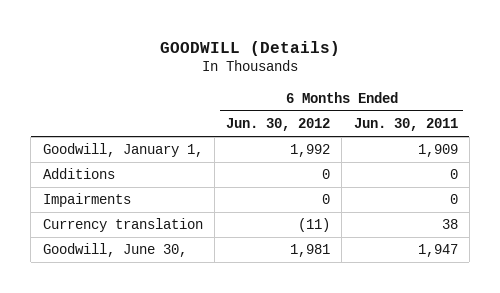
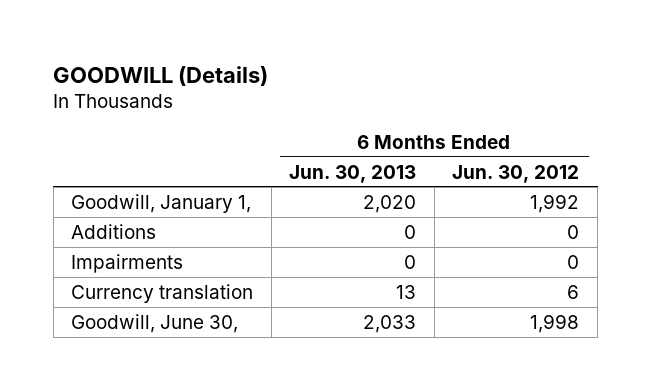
- | 6 Months Ended Jun. 30, 2012 | 6 Months Ended Jun. 30, 2011
+ | 6 Months Ended Jun. 30, 2013 | 6 Months Ended Jun. 30, 2012
- Currency translation | (11) | 38
- Goodwill, June 30, | 1,981 | 1,947
+ Currency translation | 13 | 6
+ Goodwill, June 30, | 2,033 | 1,998

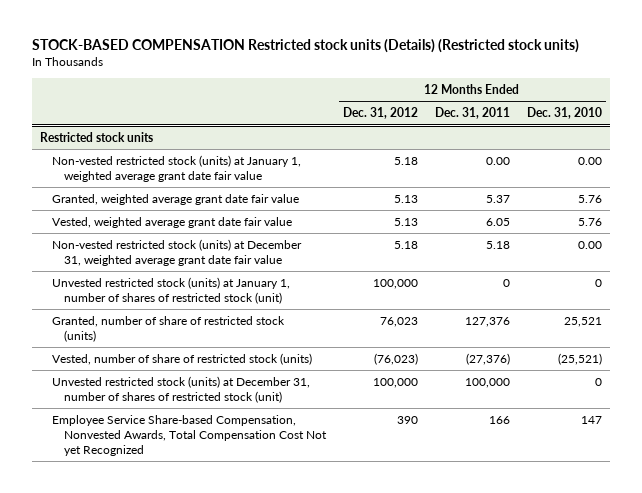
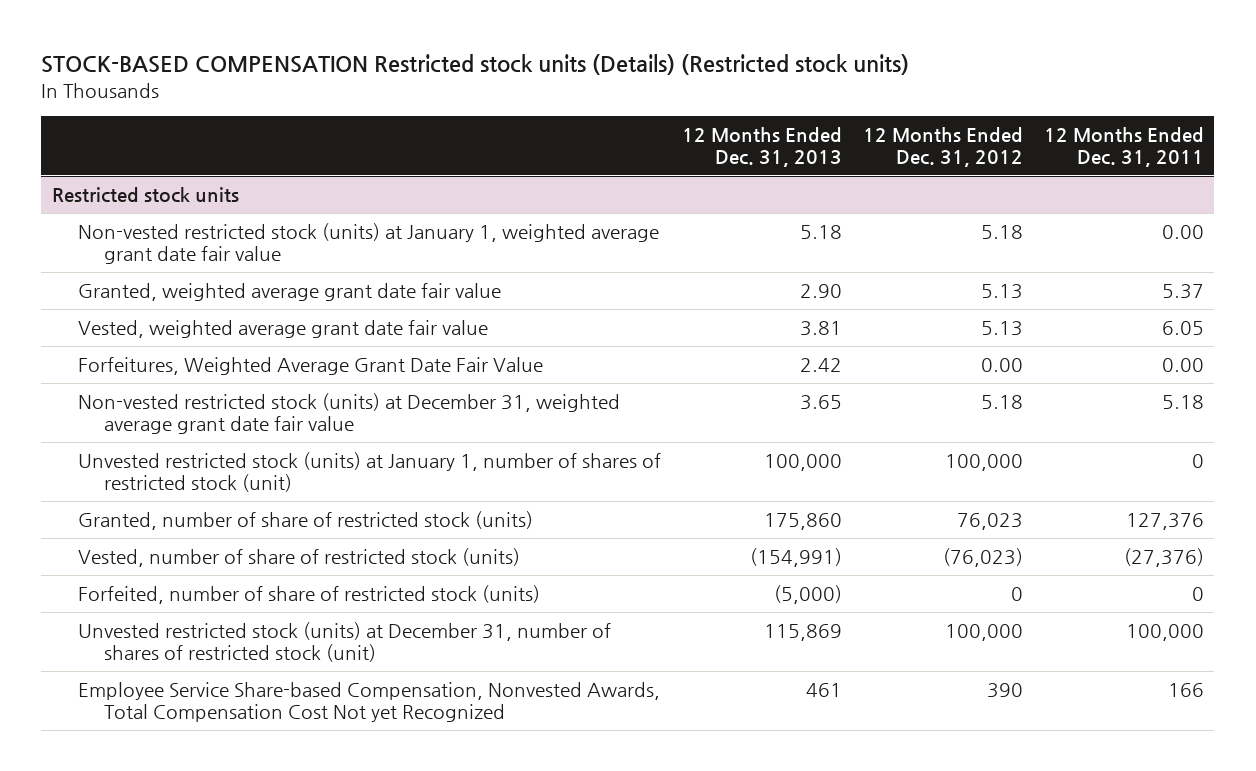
- | 12 Months Ended Dec. 31, 2012 | 12 Months Ended Dec. 31, 2011 | 12 Months Ended Dec. 31, 2010
+ | 12 Months Ended Dec. 31, 2013 | 12 Months Ended Dec. 31, 2012 | 12 Months Ended Dec. 31, 2011
@ Restricted stock units
+ Forfeitures, Weighted Average Grant Date Fair Value | 2.42 | 0.00 | 0.00
+ Forfeited, number of share of restricted stock (units) | (5,000) | 0 | 0

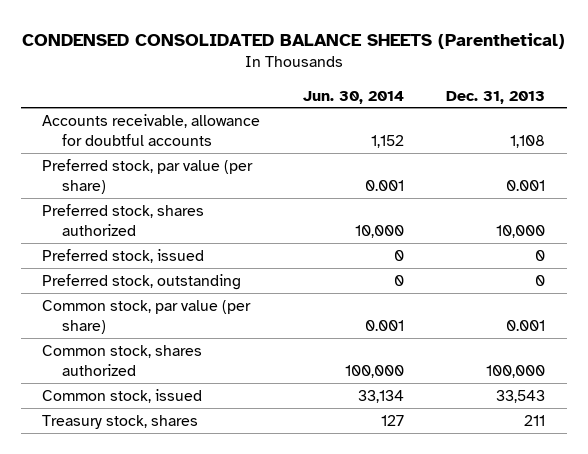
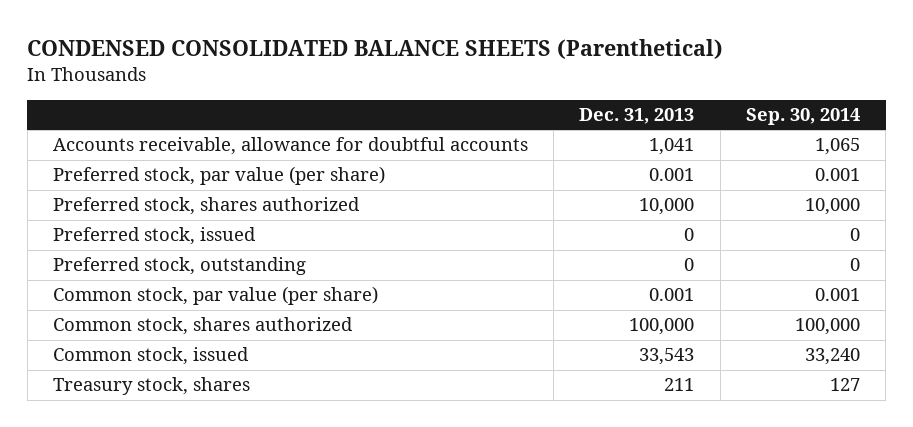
- | Jun. 30, 2014 | Dec. 31, 2013
+ | Dec. 31, 2013 | Sep. 30, 2014
- Accounts receivable, allowance for doubtful accounts | 1,152 | 1,108
+ Accounts receivable, allowance for doubtful accounts | 1,041 | 1,065

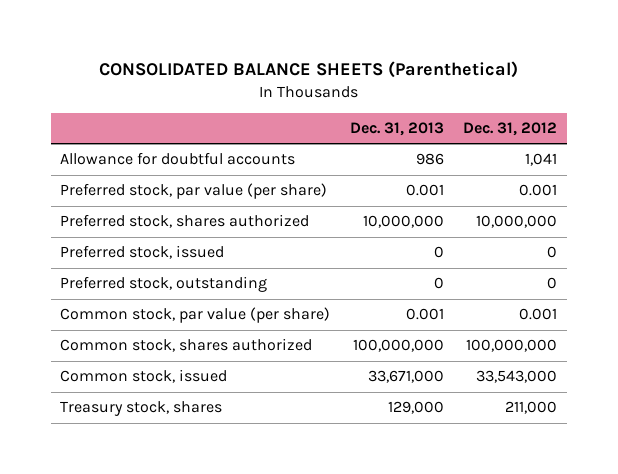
- CONDENSED CONSOLIDATED BALANCE SHEETS (Parenthetical)
+ CONSOLIDATED BALANCE SHEETS (Parenthetical)
- | Dec. 31, 2013 | Sep. 30, 2014
+ | Dec. 31, 2013 | Dec. 31, 2012
- Accounts receivable, allowance for doubtful accounts | 1,041 | 1,065
+ Allowance for doubtful accounts | 986 | 1,041
- Preferred stock, shares authorized | 10,000 | 10,000
+ Preferred stock, shares authorized | 10,000,000 | 10,000,000
- Common stock, shares authorized | 100,000 | 100,000
- Common stock, issued | 33,543 | 33,240
- Treasury stock, shares | 211 | 127
+ Common stock, shares authorized | 100,000,000 | 100,000,000
+ Common stock, issued | 33,671,000 | 33,543,000
+ Treasury stock, shares | 129,000 | 211,000

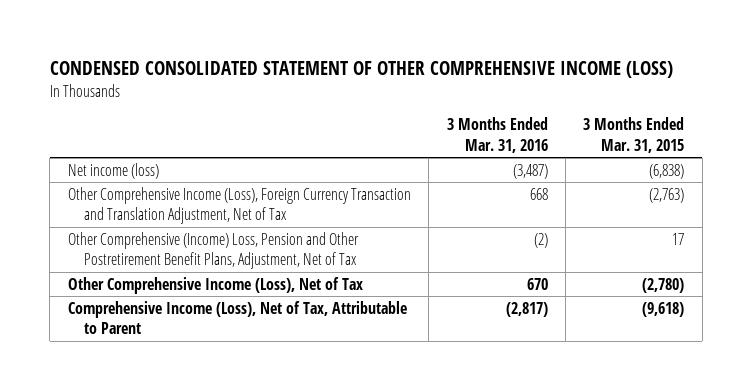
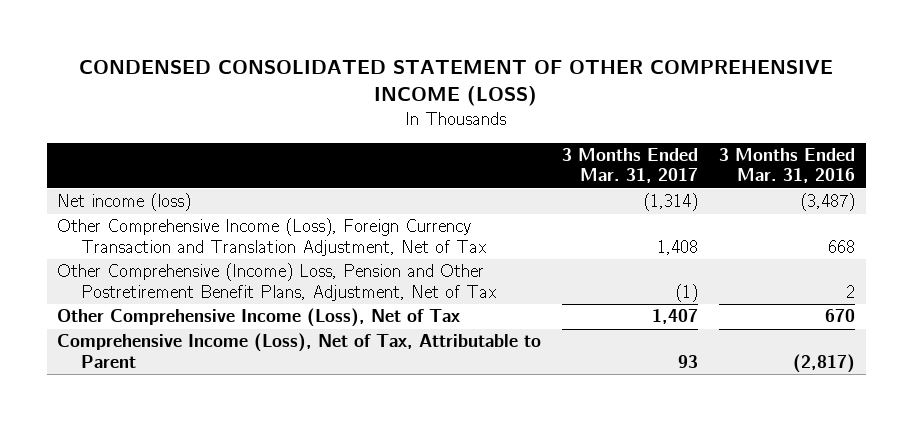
- | 3 Months Ended Mar. 31, 2016 | 3 Months Ended Mar. 31, 2015
+ | 3 Months Ended Mar. 31, 2017 | 3 Months Ended Mar. 31, 2016
- Other Comprehensive (Income) Loss, Pension and Other Postretirement Benefit Plans, Adjustment, Net of Tax | (2) | 17
+ Other Comprehensive (Income) Loss, Pension and Other Postretirement Benefit Plans, Adjustment, Net of Tax | (1) | 2

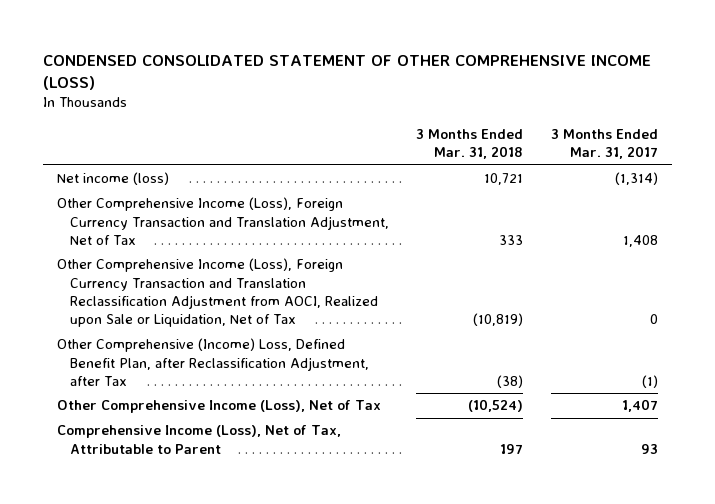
- | 3 Months Ended Mar. 31, 2017 | 3 Months Ended Mar. 31, 2016
+ | 3 Months Ended Mar. 31, 2018 | 3 Months Ended Mar. 31, 2017
- Other Comprehensive (Income) Loss, Pension and Other Postretirement Benefit Plans, Adjustment, Net of Tax | (1) | 2
+ Other Comprehensive Income (Loss), Foreign Currency Transaction and Translation Reclassification Adjustment from AOCI, Realized upon Sale or Liquidation, Net of Tax | (10,819) | 0
+ Other Comprehensive (Income) Loss, Defined Benefit Plan, after Reclassification Adjustment, after Tax | (38) | (1)

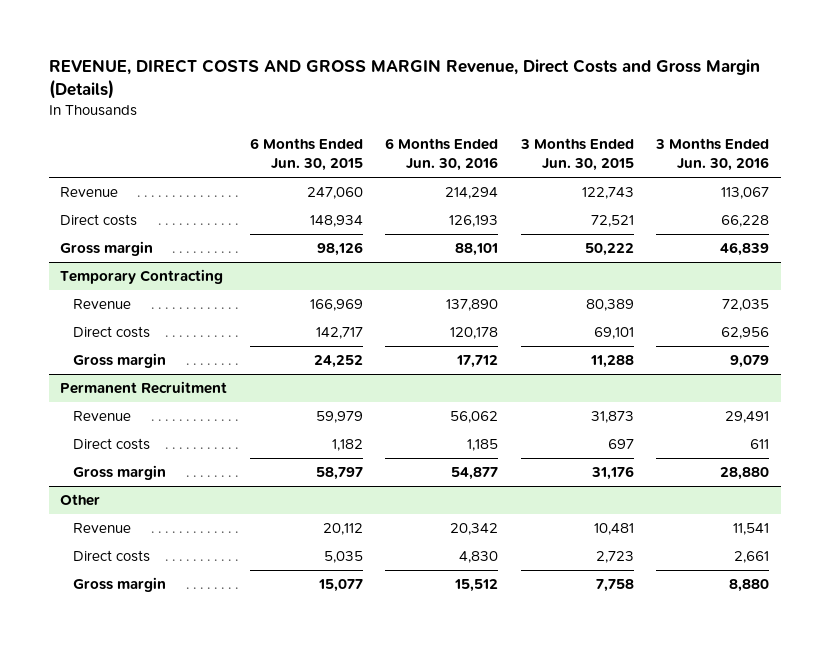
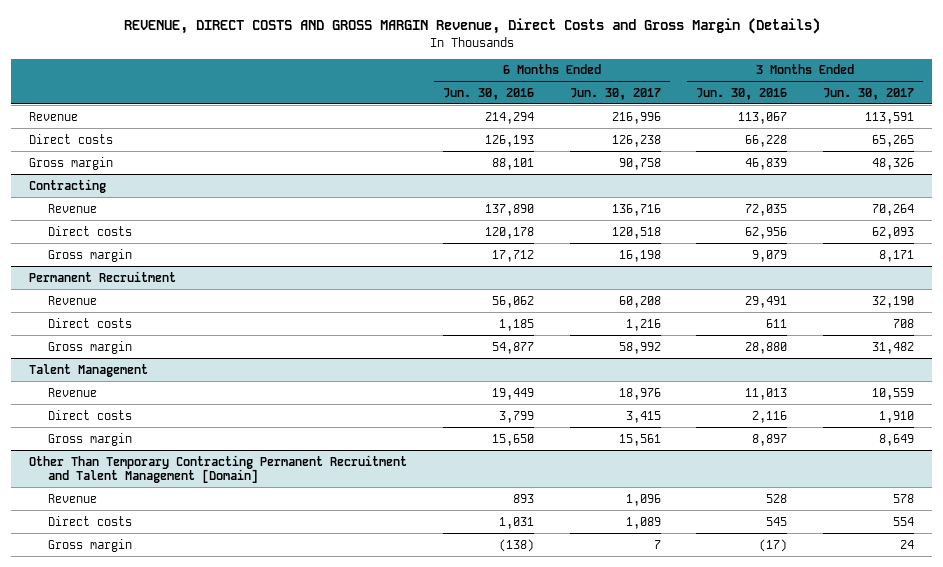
- | 6 Months Ended Jun. 30, 2015 | 6 Months Ended Jun. 30, 2016 | 3 Months Ended Jun. 30, 2015 | 3 Months Ended Jun. 30, 2016
+ | 6 Months Ended Jun. 30, 2016 | 6 Months Ended Jun. 30, 2017 | 3 Months Ended Jun. 30, 2016 | 3 Months Ended Jun. 30, 2017
- Temporary Contracting
+ Contracting
- Other
- Revenue | 20,112 | 20,342 | 10,481 | 11,541
- Direct costs | 5,035 | 4,830 | 2,723 | 2,661
- Gross margin | 15,077 | 15,512 | 7,758 | 8,880
+ Talent Management
+ Revenue | 19,449 | 18,976 | 11,013 | 10,559
+ Direct costs | 3,799 | 3,415 | 2,116 | 1,910
+ Gross margin | 15,650 | 15,561 | 8,897 | 8,649
+ Other Than Temporary Contracting Permanent Recruitment and Talent Management [Domain]
+ Revenue | 893 | 1,096 | 528 | 578
+ Direct costs | 1,031 | 1,089 | 545 | 554
+ Gross margin | (138) | 7 | (17) | 24

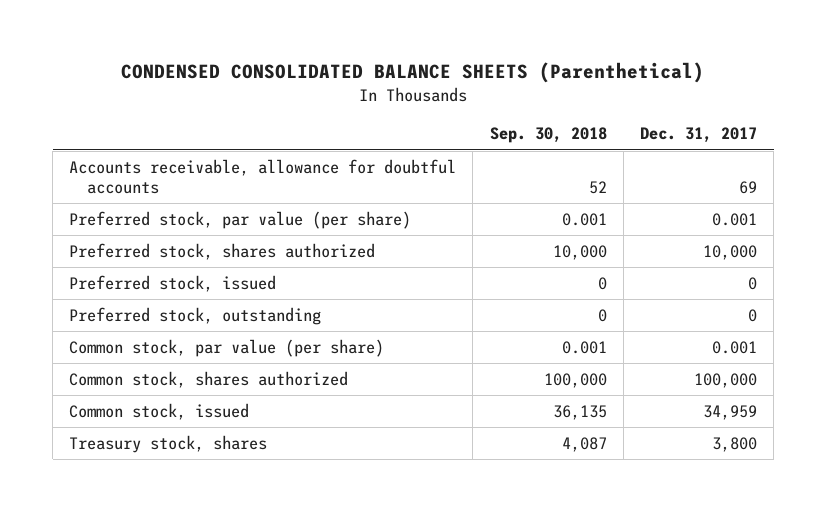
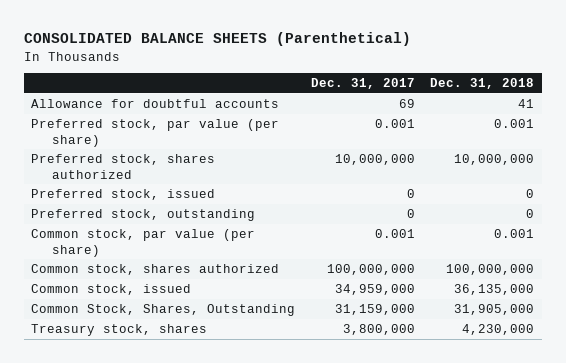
- CONDENSED CONSOLIDATED BALANCE SHEETS (Parenthetical)
+ CONSOLIDATED BALANCE SHEETS (Parenthetical)
- | Sep. 30, 2018 | Dec. 31, 2017
+ | Dec. 31, 2017 | Dec. 31, 2018
- Accounts receivable, allowance for doubtful accounts | 52 | 69
+ Allowance for doubtful accounts | 69 | 41
- Preferred stock, shares authorized | 10,000 | 10,000
+ Preferred stock, shares authorized | 10,000,000 | 10,000,000
- Common stock, shares authorized | 100,000 | 100,000
- Common stock, issued | 36,135 | 34,959
- Treasury stock, shares | 4,087 | 3,800
+ Common stock, shares authorized | 100,000,000 | 100,000,000
+ Common stock, issued | 34,959,000 | 36,135,000
+ Common Stock, Shares, Outstanding | 31,159,000 | 31,905,000
+ Treasury stock, shares | 3,800,000 | 4,230,000

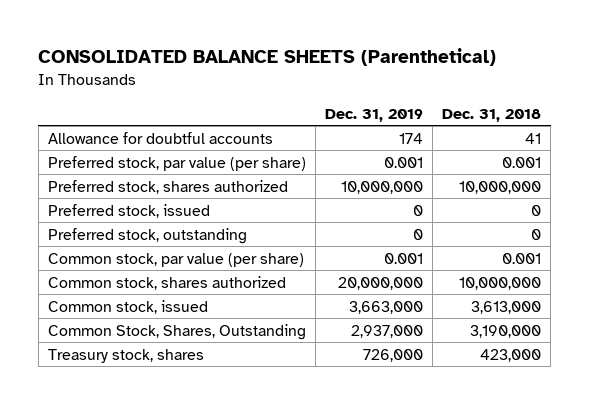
- | Dec. 31, 2017 | Dec. 31, 2018
+ | Dec. 31, 2019 | Dec. 31, 2018
- Common stock, shares authorized | 100,000,000 | 100,000,000
- Common stock, issued | 34,959,000 | 36,135,000
- Common Stock, Shares, Outstanding | 31,159,000 | 31,905,000
- Treasury stock, shares | 3,800,000 | 4,230,000
+ Common stock, shares authorized | 20,000,000 | 10,000,000
+ Common stock, issued | 3,663,000 | 3,613,000
+ Common Stock, Shares, Outstanding | 2,937,000 | 3,190,000
+ Treasury stock, shares | 726,000 | 423,000

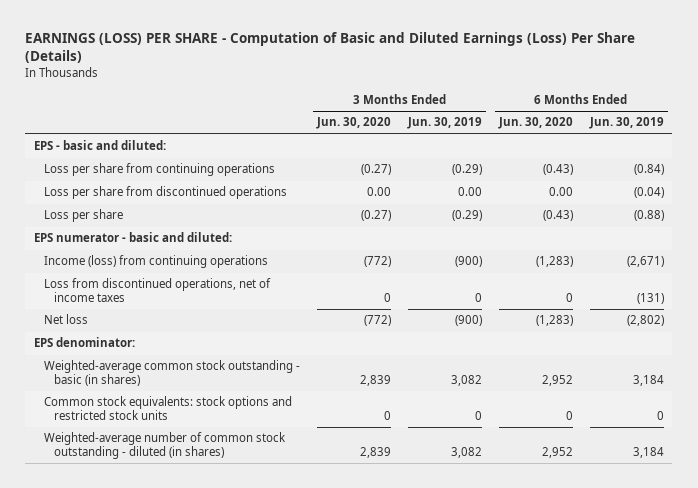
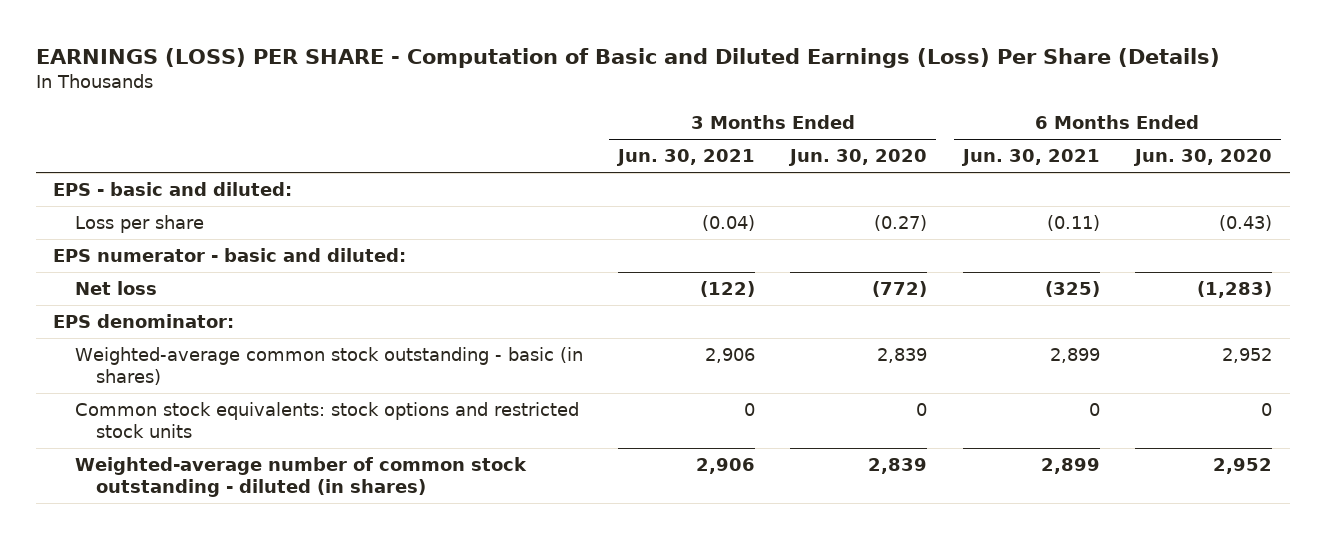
- | 3 Months Ended Jun. 30, 2020 | 3 Months Ended Jun. 30, 2019 | 6 Months Ended Jun. 30, 2020 | 6 Months Ended Jun. 30, 2019
+ | 3 Months Ended Jun. 30, 2021 | 3 Months Ended Jun. 30, 2020 | 6 Months Ended Jun. 30, 2021 | 6 Months Ended Jun. 30, 2020
- Loss per share from continuing operations | (0.27) | (0.29) | (0.43) | (0.84)
- Loss per share from discontinued operations | 0.00 | 0.00 | 0.00 | (0.04)
- Income (loss) from continuing operations | (772) | (900) | (1,283) | (2,671)
- Loss from discontinued operations, net of income taxes | 0 | 0 | 0 | (131)

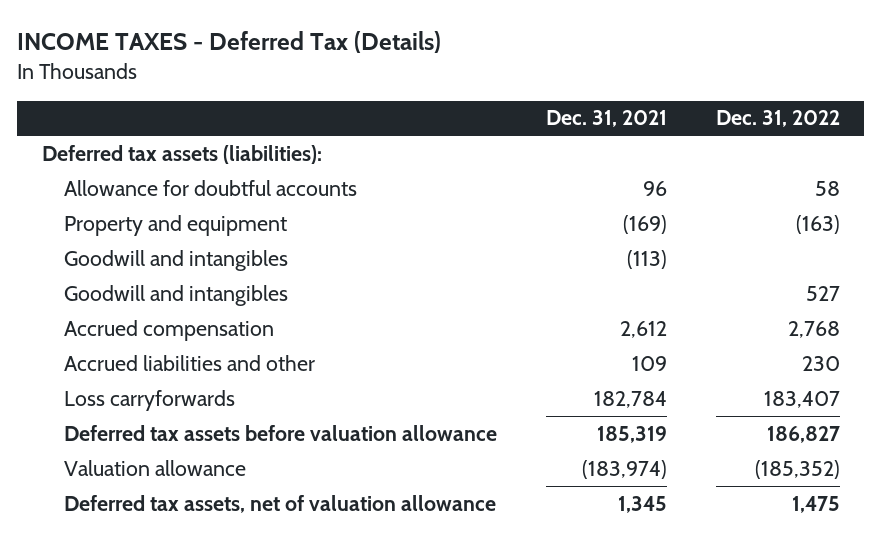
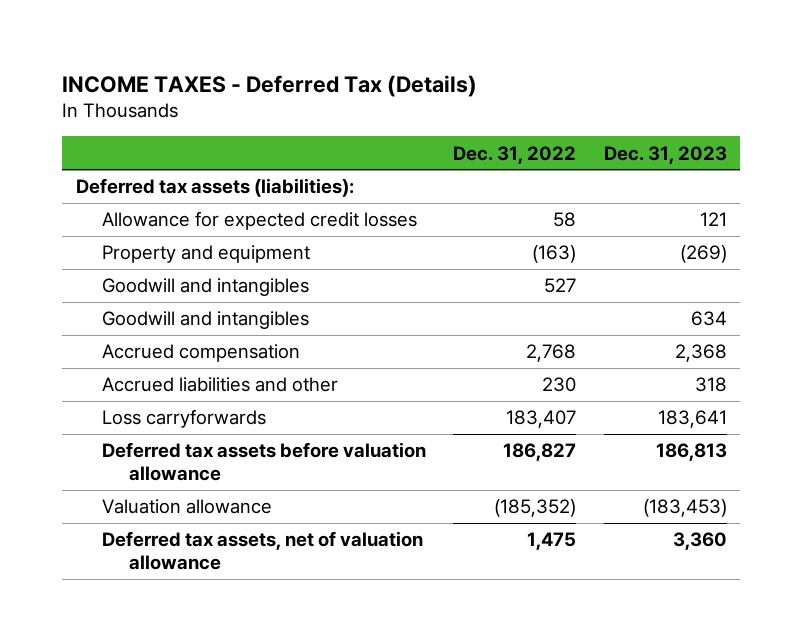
- | Dec. 31, 2021 | Dec. 31, 2022
+ | Dec. 31, 2022 | Dec. 31, 2023
- Allowance for doubtful accounts | 96 | 58
+ Allowance for expected credit losses | 58 | 121
moved down: Goodwill and intangibles | | 634

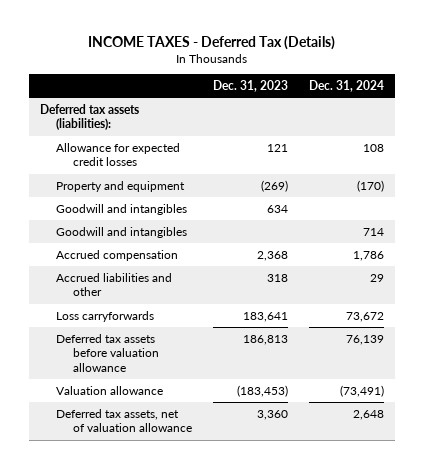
- | Dec. 31, 2022 | Dec. 31, 2023
+ | Dec. 31, 2023 | Dec. 31, 2024
moved down: Goodwill and intangibles | | 714

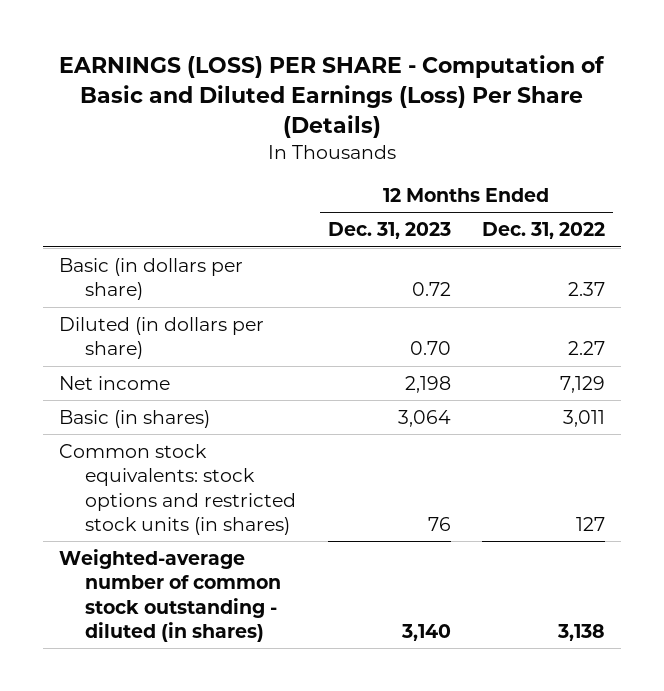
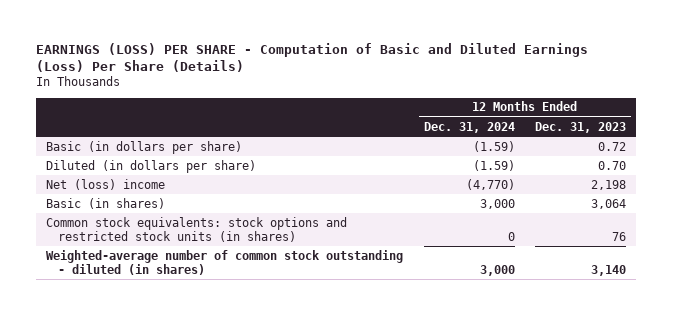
- | 12 Months Ended Dec. 31, 2023 | 12 Months Ended Dec. 31, 2022
+ | 12 Months Ended Dec. 31, 2024 | 12 Months Ended Dec. 31, 2023
- Net income | 2,198 | 7,129
+ Net (loss) income | (4,770) | 2,198

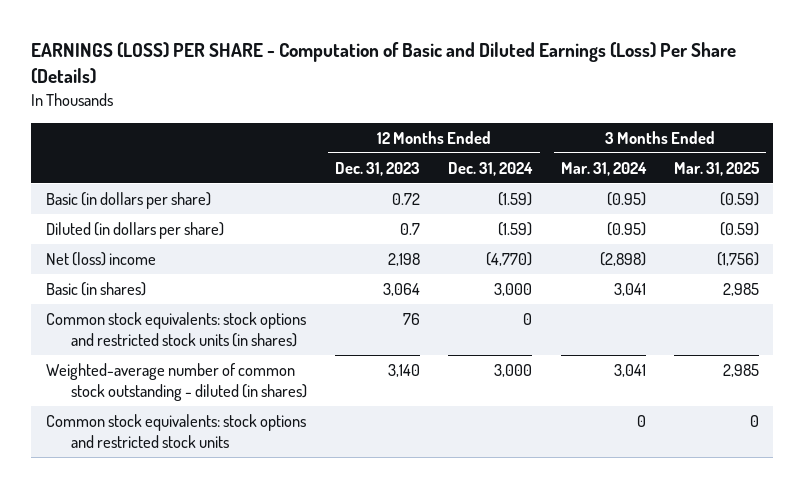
- | 12 Months Ended Dec. 31, 2024 | 12 Months Ended Dec. 31, 2023
+ | 12 Months Ended Dec. 31, 2023 | 12 Months Ended Dec. 31, 2024 | 3 Months Ended Mar. 31, 2024 | 3 Months Ended Mar. 31, 2025
- Diluted (in dollars per share) | (1.59) | 0.70
+ Diluted (in dollars per share) | 0.7 | (1.59) | (0.95) | (0.59)
+ Common stock equivalents: stock options and restricted stock units | | | 0 | 0

